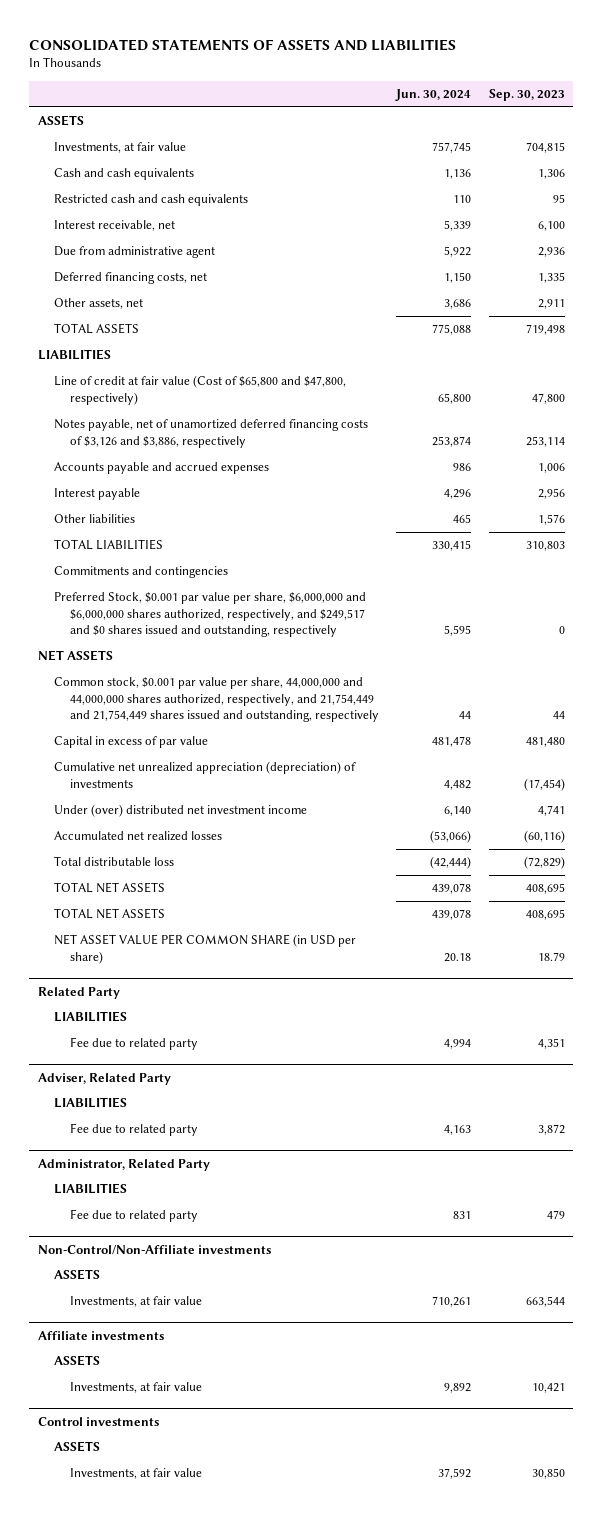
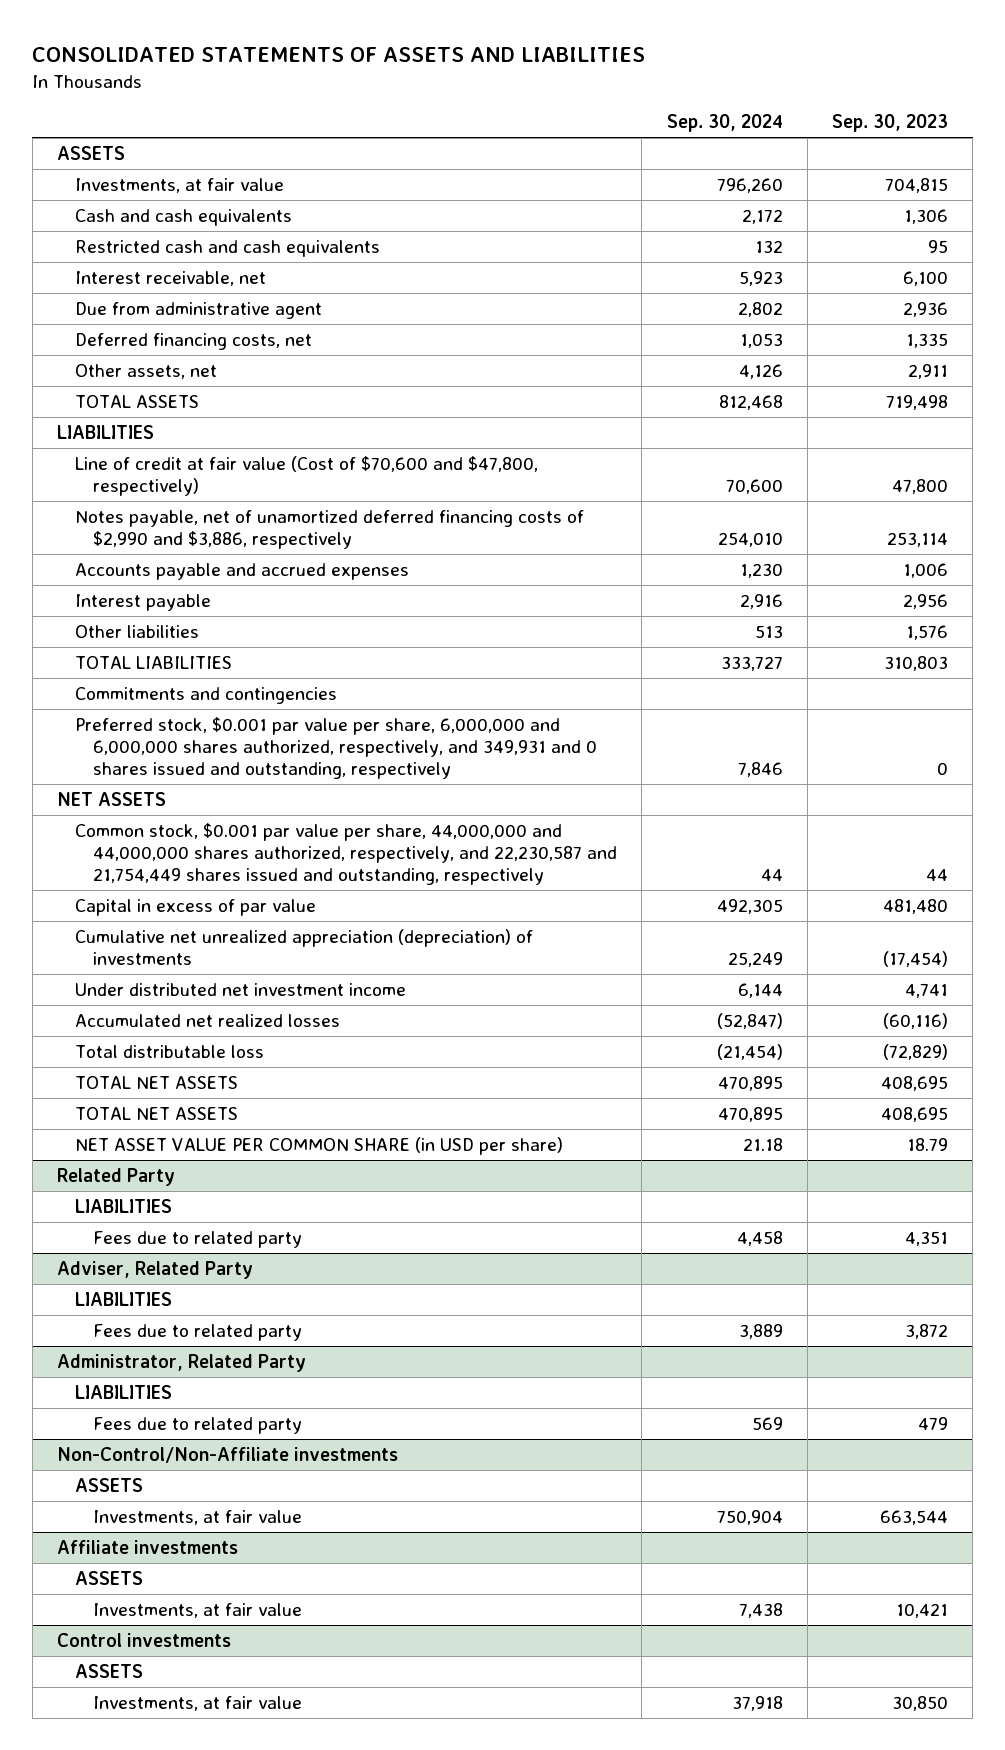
- | Jun. 30, 2024 | Sep. 30, 2023
+ | Sep. 30, 2024 | Sep. 30, 2023
- Line of credit at fair value (Cost of $65,800 and $47,800, respectively) | 65,800 | 47,800
- Notes payable, net of unamortized deferred financing costs of $3,126 and $3,886, respectively | 253,874 | 253,114
+ Line of credit at fair value (Cost of $70,600 and $47,800, respectively) | 70,600 | 47,800
+ Notes payable, net of unamortized deferred financing costs of $2,990 and $3,886, respectively | 254,010 | 253,114
- Preferred Stock, $0.001 par value per share, $6,000,000 and $6,000,000 shares authorized, respectively, and $249,517 and $0 shares issued and outstanding, respectively | 5,595 | 0
+ Preferred stock, $0.001 par value per share, 6,000,000 and 6,000,000 shares authorized, respectively, and 349,931 and 0 shares issued and outstanding, respectively | 7,846 | 0
- Common stock, $0.001 par value per share, 44,000,000 and 44,000,000 shares authorized, respectively, and 21,754,449 and 21,754,449 shares issued and outstanding, respectively | 44 | 44
+ Common stock, $0.001 par value per share, 44,000,000 and 44,000,000 shares authorized, respectively, and 22,230,587 and 21,754,449 shares issued and outstanding, respectively | 44 | 44
- Under (over) distributed net investment income | 6,140 | 4,741
+ Under distributed net investment income | 6,144 | 4,741
@ Related Party
- Fee due to related party | 4,994 | 4,351
+ Fees due to related party | 4,458 | 4,351
@ Adviser, Related Party
- Fee due to related party | 4,163 | 3,872
+ Fees due to related party | 3,889 | 3,872
@ Administrator, Related Party
- Fee due to related party | 831 | 479
+ Fees due to related party | 569 | 479

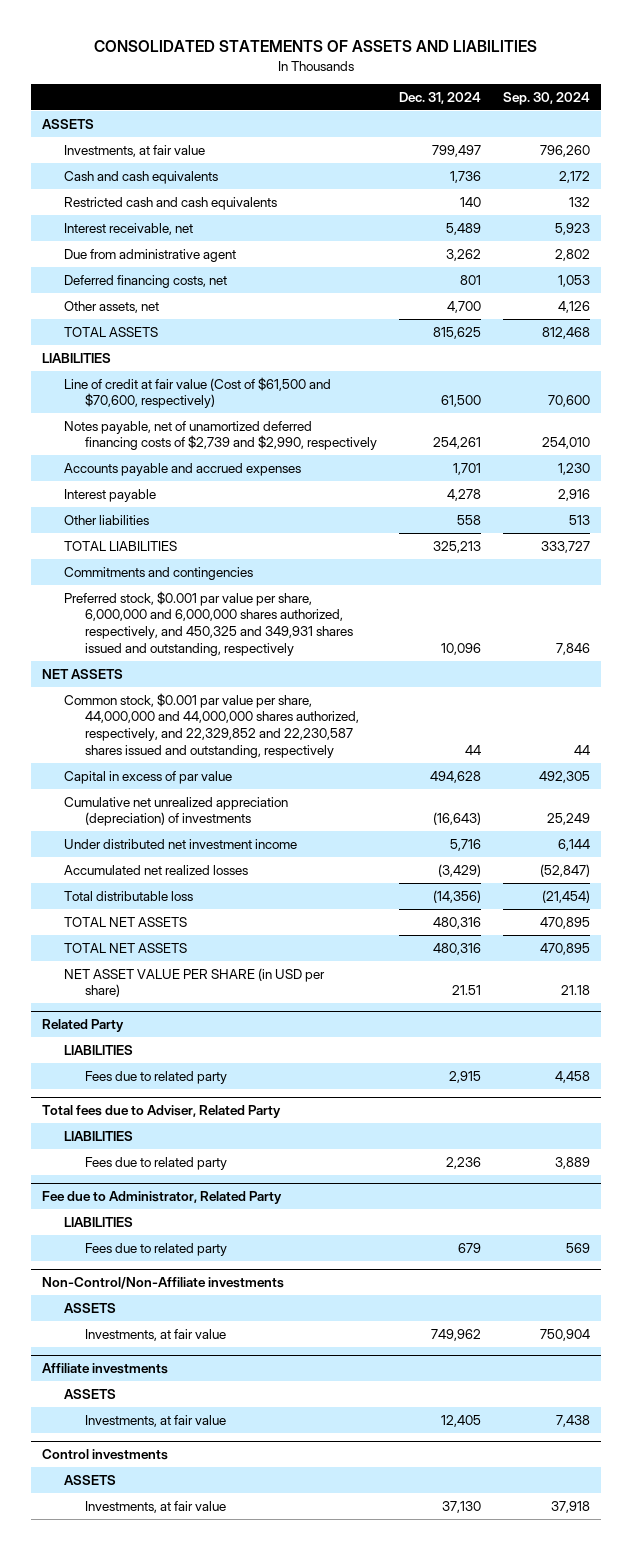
- | Sep. 30, 2024 | Sep. 30, 2023
+ | Dec. 31, 2024 | Sep. 30, 2024
- Line of credit at fair value (Cost of $70,600 and $47,800, respectively) | 70,600 | 47,800
- Notes payable, net of unamortized deferred financing costs of $2,990 and $3,886, respectively | 254,010 | 253,114
+ Line of credit at fair value (Cost of $61,500 and $70,600, respectively) | 61,500 | 70,600
+ Notes payable, net of unamortized deferred financing costs of $2,739 and $2,990, respectively | 254,261 | 254,010
- Preferred stock, $0.001 par value per share, 6,000,000 and 6,000,000 shares authorized, respectively, and 349,931 and 0 shares issued and outstanding, respectively | 7,846 | 0
+ Preferred stock, $0.001 par value per share, 6,000,000 and 6,000,000 shares authorized, respectively, and 450,325 and 349,931 shares issued and outstanding, respectively | 10,096 | 7,846
- Common stock, $0.001 par value per share, 44,000,000 and 44,000,000 shares authorized, respectively, and 22,230,587 and 21,754,449 shares issued and outstanding, respectively | 44 | 44
+ Common stock, $0.001 par value per share, 44,000,000 and 44,000,000 shares authorized, respectively, and 22,329,852 and 22,230,587 shares issued and outstanding, respectively | 44 | 44
- NET ASSET VALUE PER COMMON SHARE (in USD per share) | 21.18 | 18.79
+ NET ASSET VALUE PER SHARE (in USD per share) | 21.51 | 21.18
- Adviser, Related Party
+ Total fees due to Adviser, Related Party
- Administrator, Related Party
+ Fee due to Administrator, Related Party

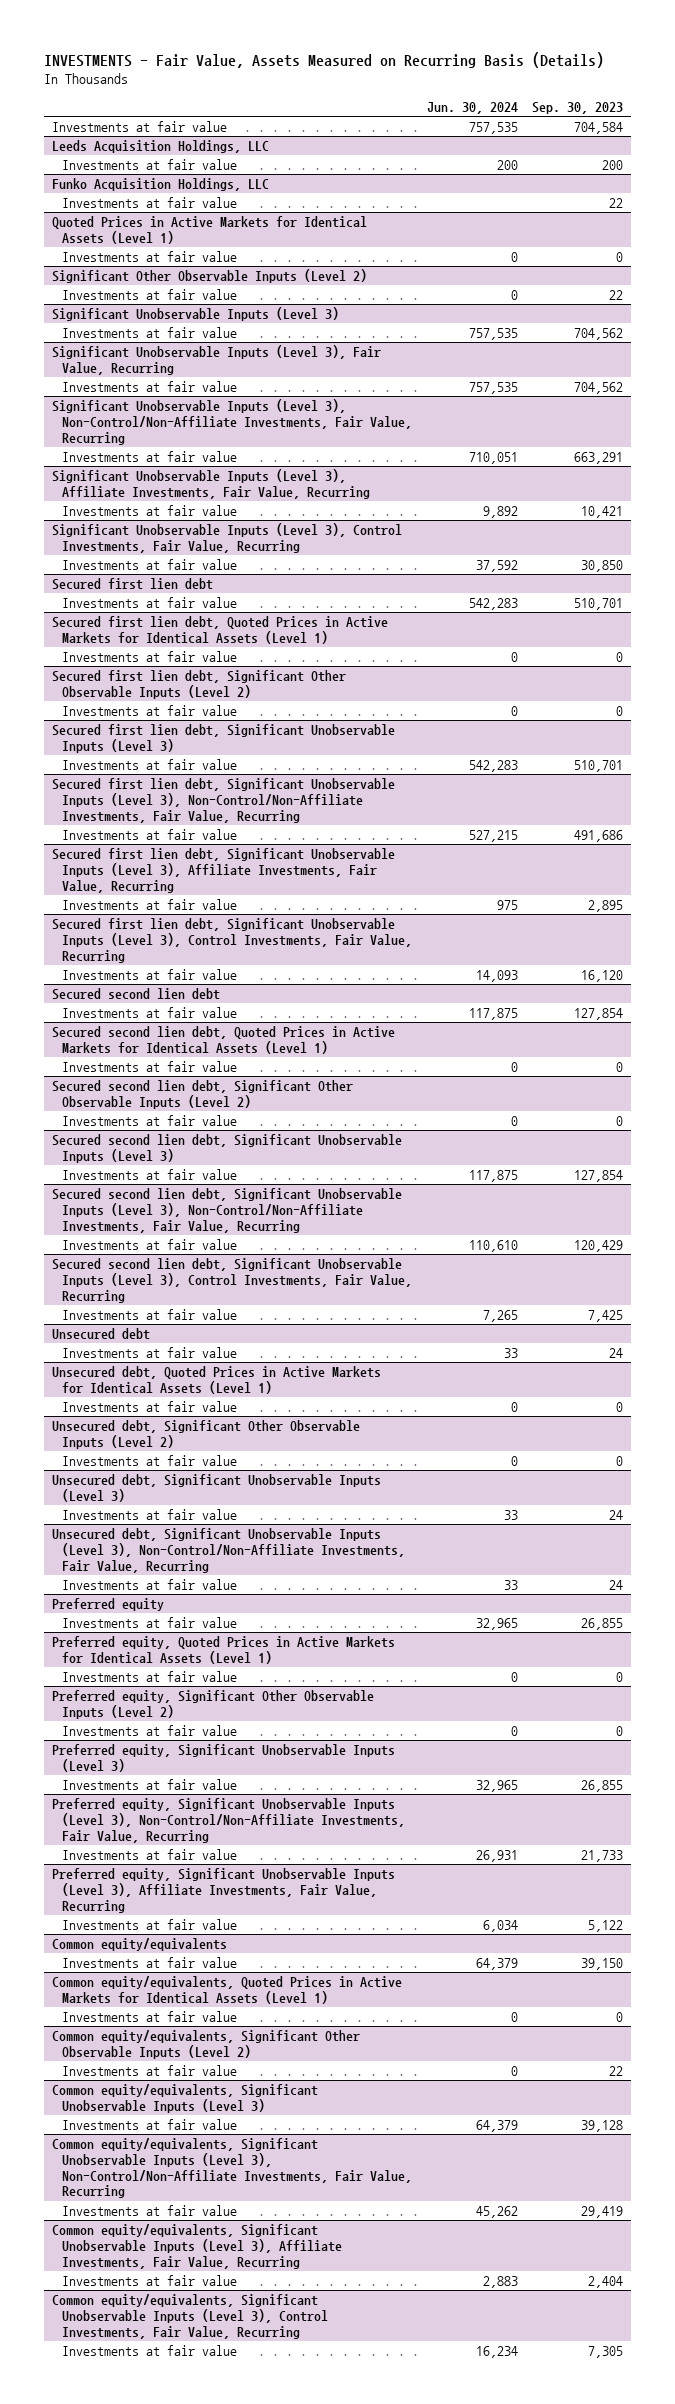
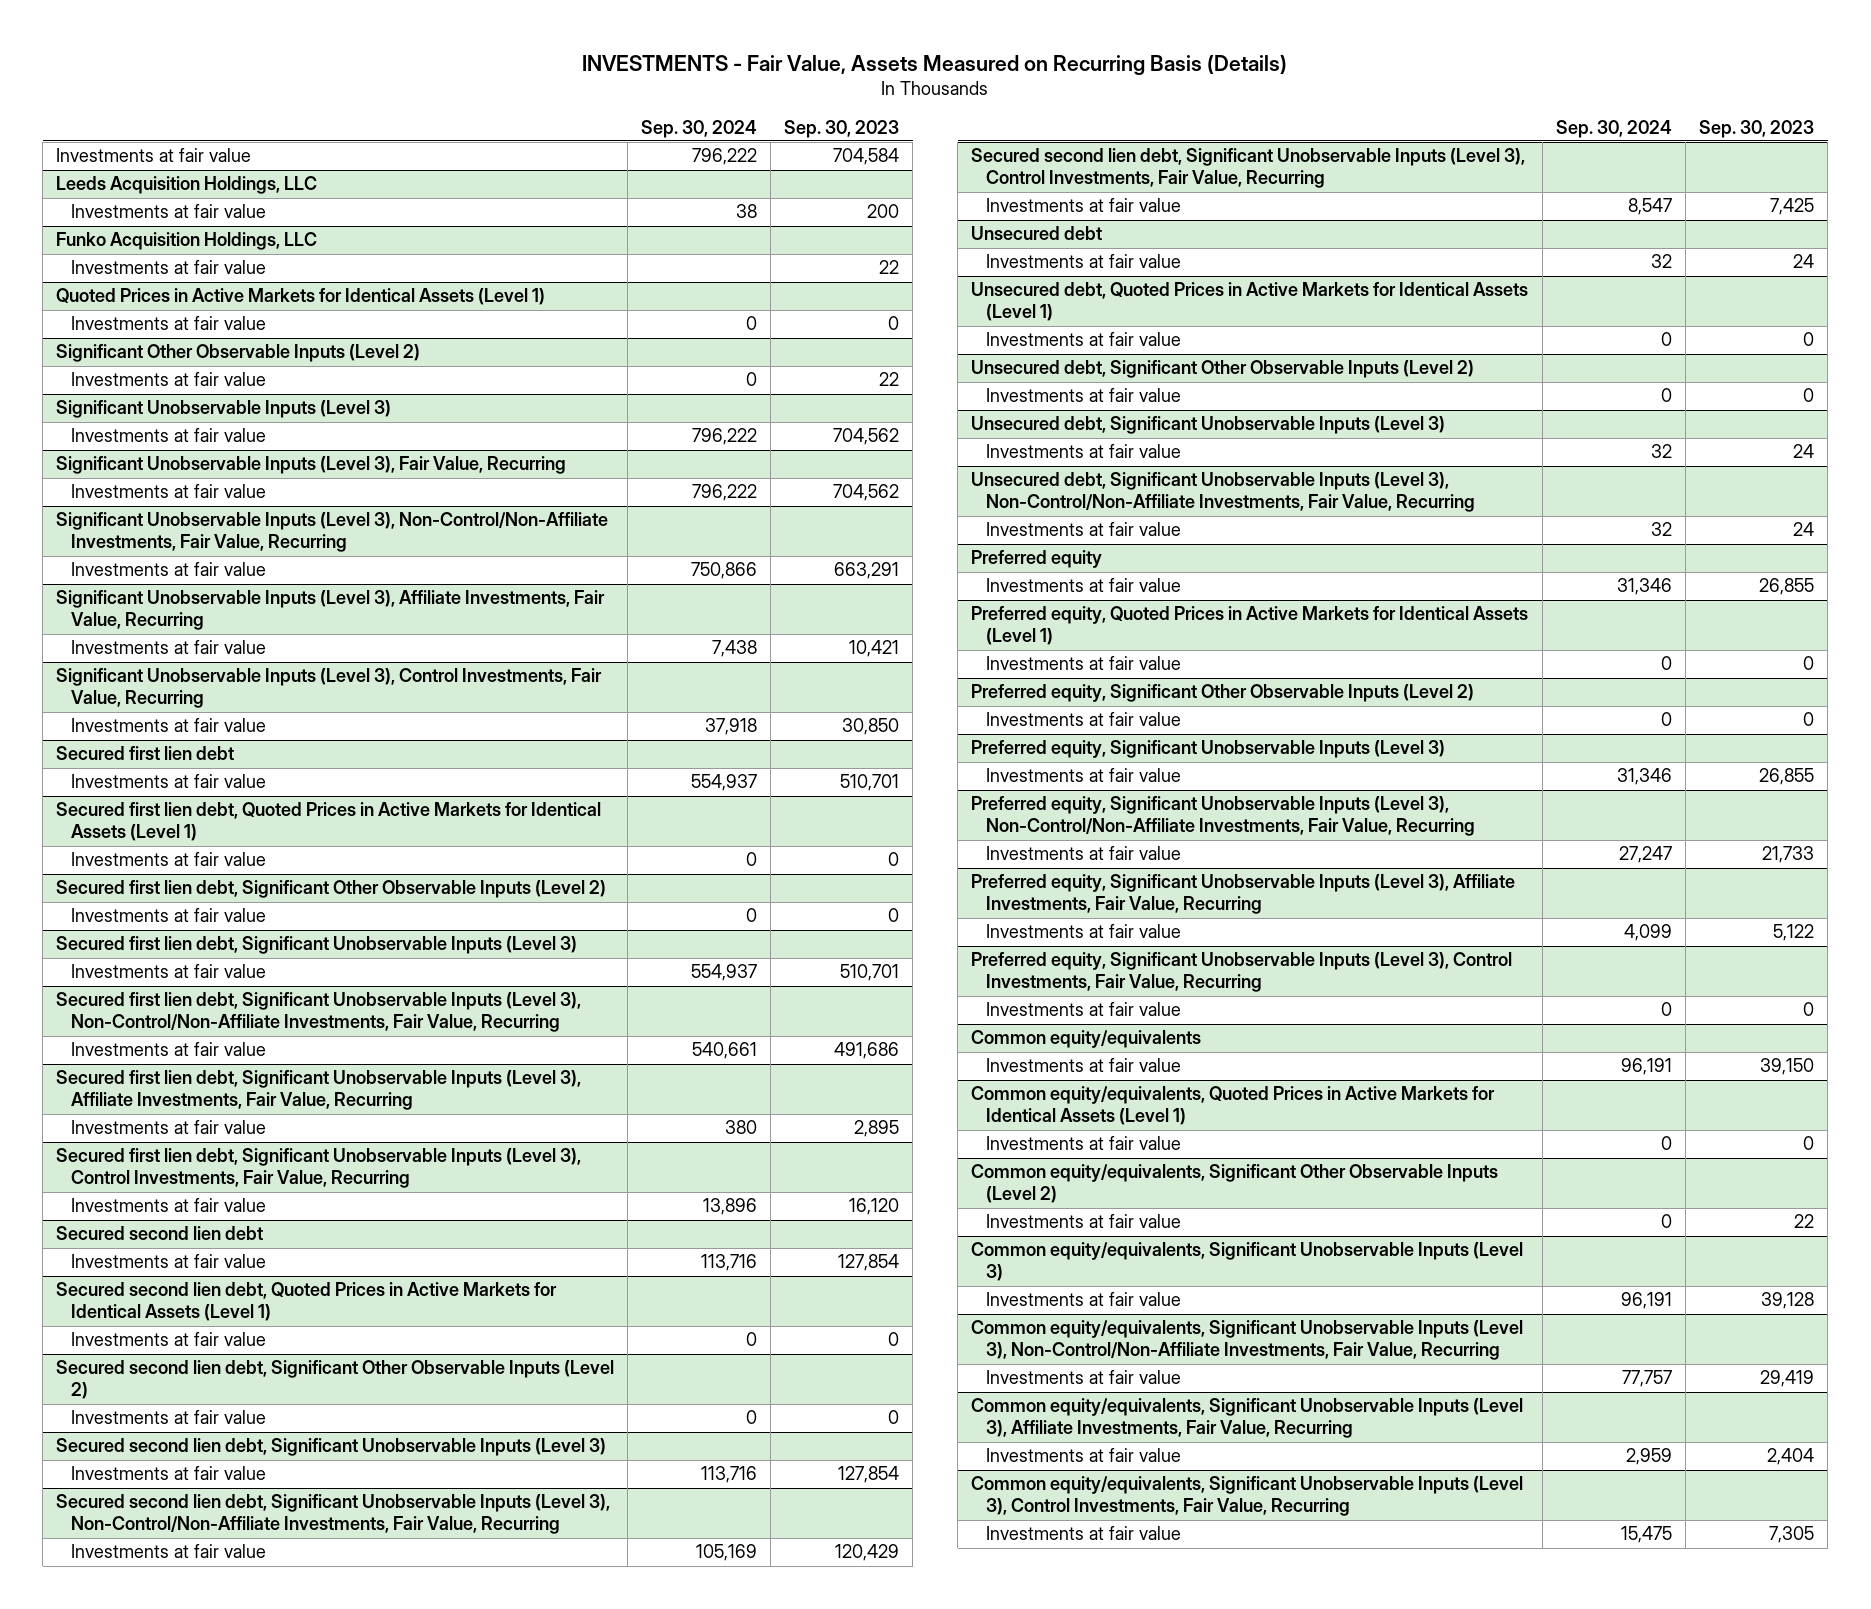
- | Jun. 30, 2024 | Sep. 30, 2023
+ | Sep. 30, 2024 | Sep. 30, 2023
+ Preferred equity, Significant Unobservable Inputs (Level 3), Control Investments, Fair Value, Recurring
+ Investments at fair value | 0 | 0

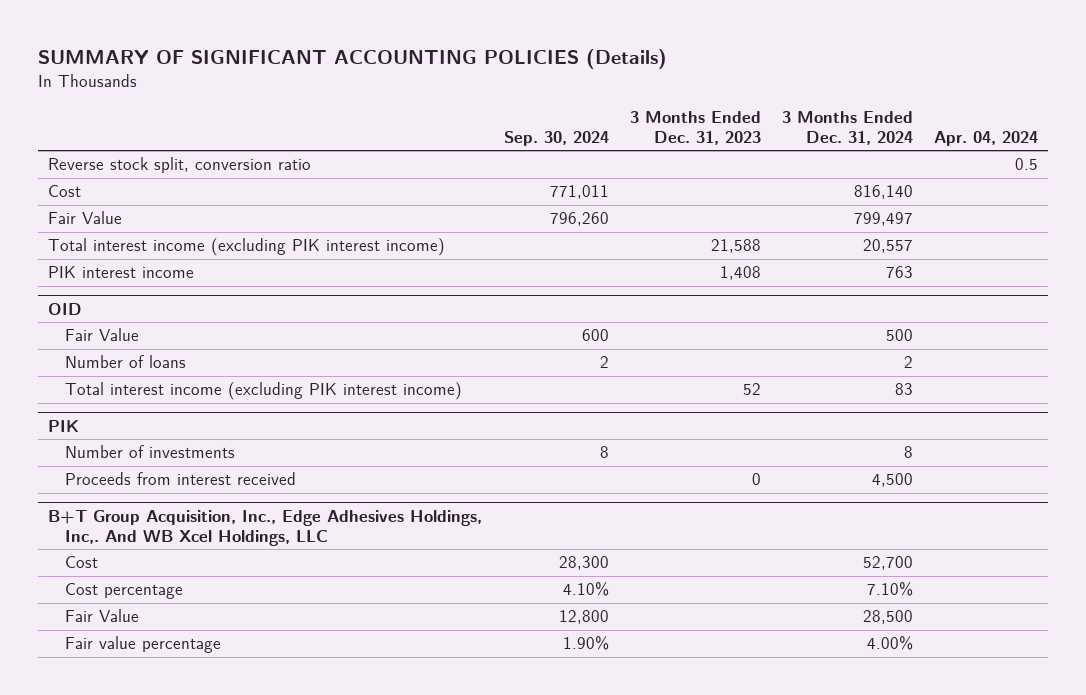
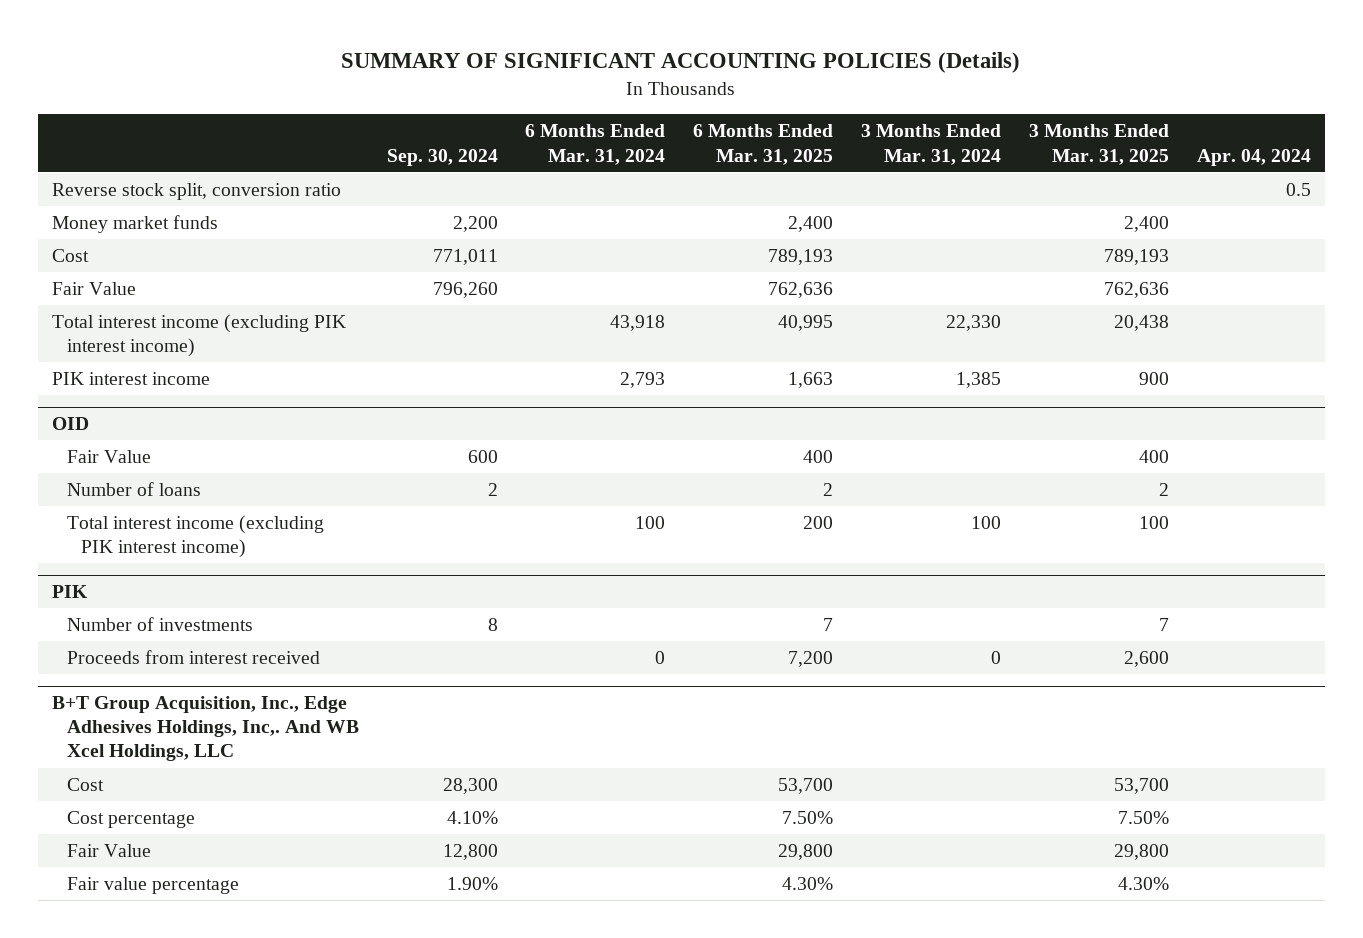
- | Sep. 30, 2024 | 3 Months Ended Dec. 31, 2023 | 3 Months Ended Dec. 31, 2024 | Apr. 04, 2024
+ | Sep. 30, 2024 | 6 Months Ended Mar. 31, 2024 | 6 Months Ended Mar. 31, 2025 | 3 Months Ended Mar. 31, 2024 | 3 Months Ended Mar. 31, 2025 | Apr. 04, 2024
+ Money market funds | 2,200 | | 2,400 | | 2,400 |

